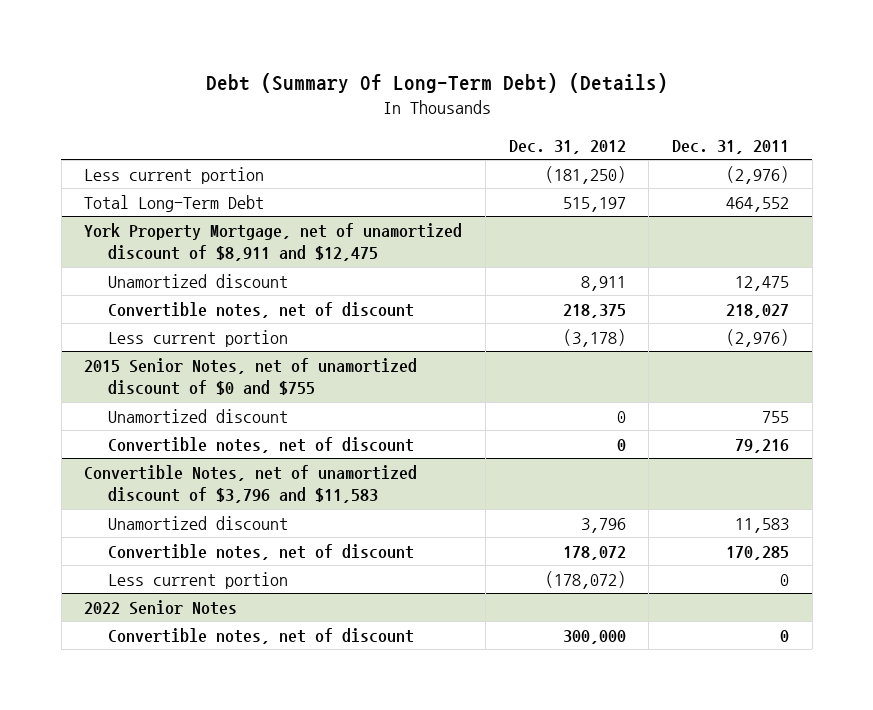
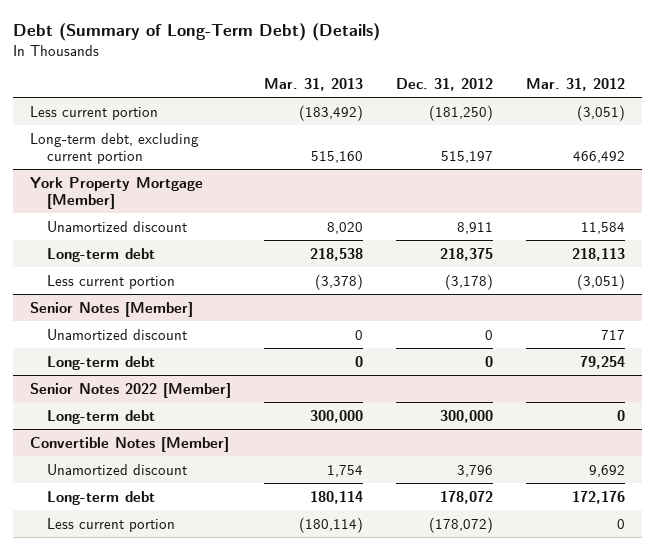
- Debt (Summary Of Long-Term Debt) (Details)
+ Debt (Summary of Long-Term Debt) (Details)
- | Dec. 31, 2012 | Dec. 31, 2011
+ | Mar. 31, 2013 | Dec. 31, 2012 | Mar. 31, 2012
- Total Long-Term Debt | 515,197 | 464,552
- York Property Mortgage, net of unamortized discount of $8,911 and $12,475
+ Long-term debt, excluding current portion | 515,160 | 515,197 | 466,492
+ York Property Mortgage [Member]
- Convertible notes, net of discount | 218,375 | 218,027
+ Long-term debt | 218,538 | 218,375 | 218,113
- 2015 Senior Notes, net of unamortized discount of $0 and $755
+ Senior Notes [Member]
- Convertible notes, net of discount | 0 | 79,216
- Convertible Notes, net of unamortized discount of $3,796 and $11,583
+ Long-term debt | 0 | 0 | 79,254
+ Senior Notes 2022 [Member]
+ Long-term debt | 300,000 | 300,000 | 0
+ Convertible Notes [Member]
- Convertible notes, net of discount | 178,072 | 170,285
+ Long-term debt | 180,114 | 178,072 | 172,176
- 2022 Senior Notes
- Convertible notes, net of discount | 300,000 | 0

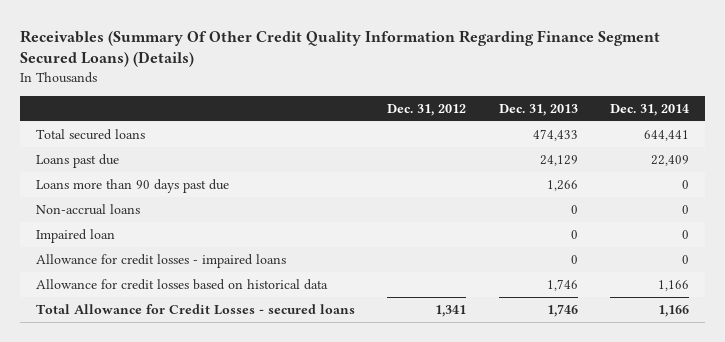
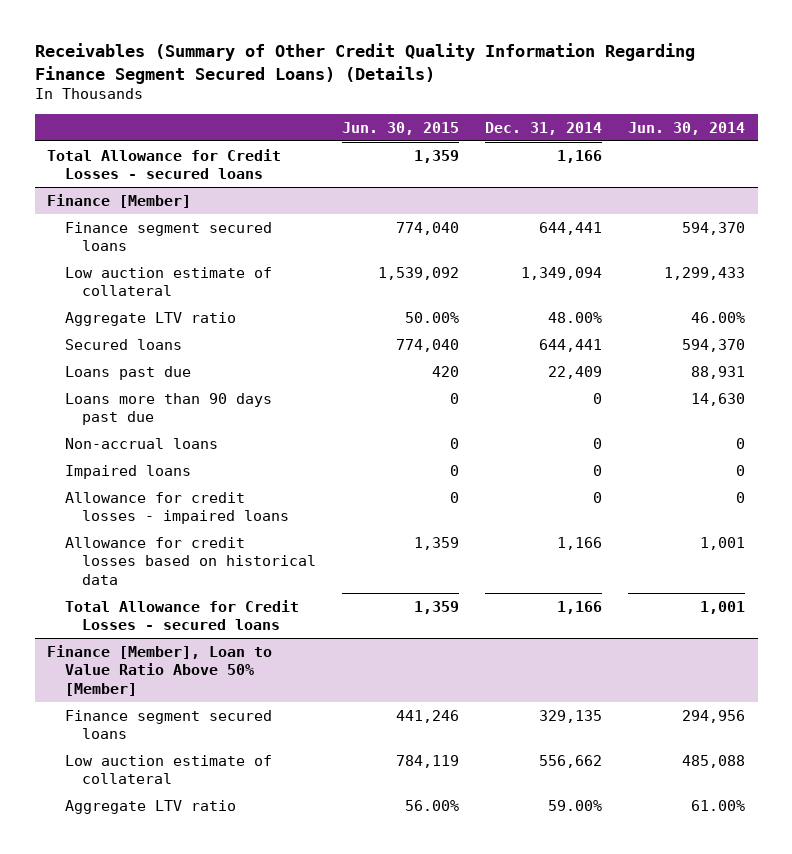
- Receivables (Summary Of Other Credit Quality Information Regarding Finance Segment Secured Loans) (Details)
+ Receivables (Summary of Other Credit Quality Information Regarding Finance Segment Secured Loans) (Details)
- | Dec. 31, 2012 | Dec. 31, 2013 | Dec. 31, 2014
+ | Jun. 30, 2015 | Dec. 31, 2014 | Jun. 30, 2014
- Total secured loans | | 474,433 | 644,441
+ Total Allowance for Credit Losses - secured loans | 1,359 | 1,166 |
+ Finance [Member]
+ Finance segment secured loans | 774,040 | 644,441 | 594,370
+ Low auction estimate of collateral | 1,539,092 | 1,349,094 | 1,299,433
+ Aggregate LTV ratio | 50.00% | 48.00% | 46.00%
+ Secured loans | 774,040 | 644,441 | 594,370
- Impaired loan | | 0 | 0
+ Impaired loans | 0 | 0 | 0
+ Finance [Member], Loan to Value Ratio Above 50% [Member]
+ Finance segment secured loans | 441,246 | 329,135 | 294,956
+ Low auction estimate of collateral | 784,119 | 556,662 | 485,088
+ Aggregate LTV ratio | 56.00% | 59.00% | 61.00%

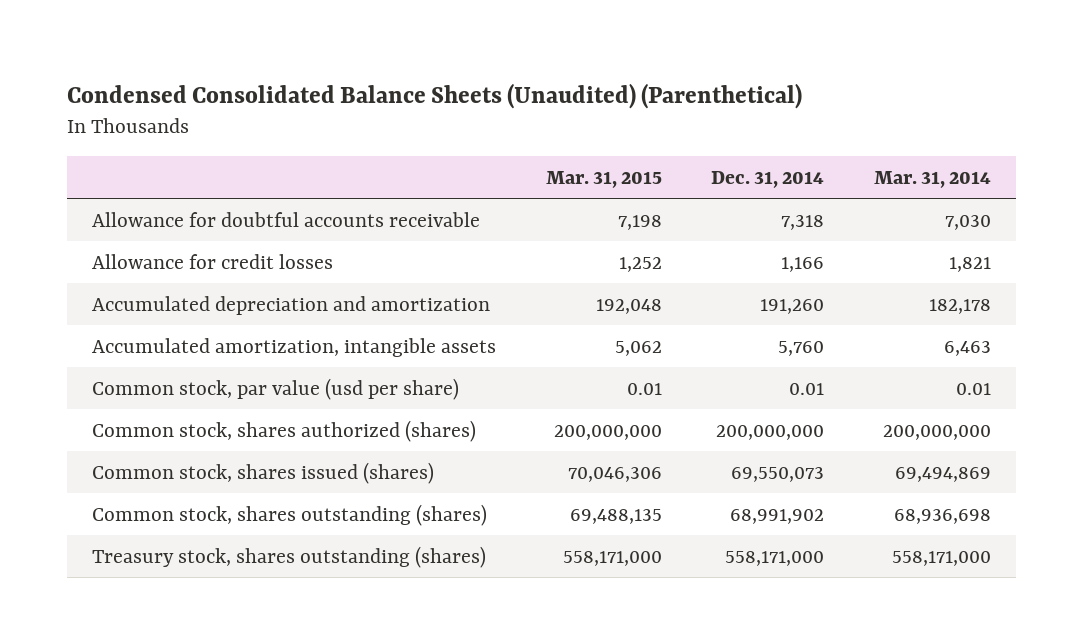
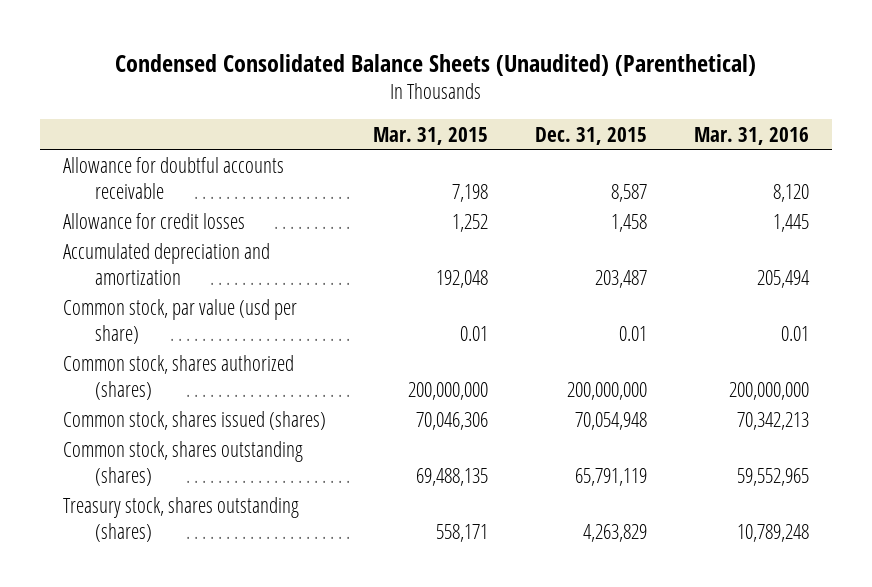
- | Mar. 31, 2015 | Dec. 31, 2014 | Mar. 31, 2014
+ | Mar. 31, 2015 | Dec. 31, 2015 | Mar. 31, 2016
- Accumulated amortization, intangible assets | 5,062 | 5,760 | 6,463
- Treasury stock, shares outstanding (shares) | 558,171,000 | 558,171,000 | 558,171,000
+ Treasury stock, shares outstanding (shares) | 558,171 | 4,263,829 | 10,789,248

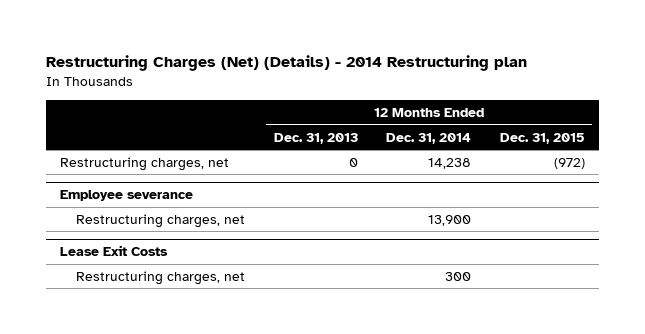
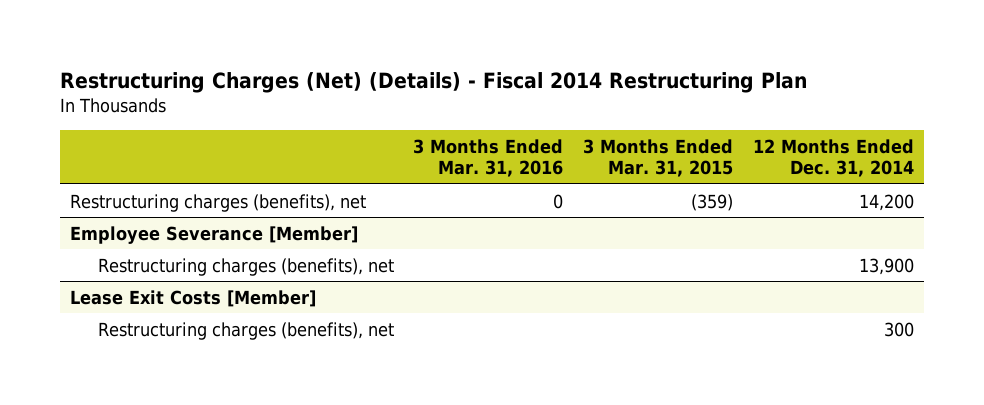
- Restructuring Charges (Net) (Details) - 2014 Restructuring plan
+ Restructuring Charges (Net) (Details) - Fiscal 2014 Restructuring Plan
- | 12 Months Ended Dec. 31, 2013 | 12 Months Ended Dec. 31, 2014 | 12 Months Ended Dec. 31, 2015
+ | 3 Months Ended Mar. 31, 2016 | 3 Months Ended Mar. 31, 2015 | 12 Months Ended Dec. 31, 2014
- Restructuring charges, net | 0 | 14,238 | (972)
- Employee severance
- Restructuring charges, net | | 13,900 |
- Lease Exit Costs
- Restructuring charges, net | | 300 |
+ Restructuring charges (benefits), net | 0 | (359) | 14,200
+ Employee Severance [Member]
+ Restructuring charges (benefits), net | | | 13,900
+ Lease Exit Costs [Member]
+ Restructuring charges (benefits), net | | | 300

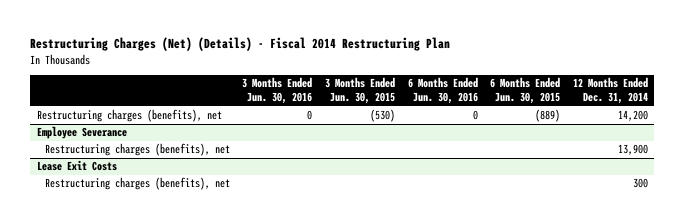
- | 3 Months Ended Mar. 31, 2016 | 3 Months Ended Mar. 31, 2015 | 12 Months Ended Dec. 31, 2014
+ | 3 Months Ended Jun. 30, 2016 | 3 Months Ended Jun. 30, 2015 | 6 Months Ended Jun. 30, 2016 | 6 Months Ended Jun. 30, 2015 | 12 Months Ended Dec. 31, 2014
- Employee Severance [Member]
+ Employee Severance
- Lease Exit Costs [Member]
+ Lease Exit Costs

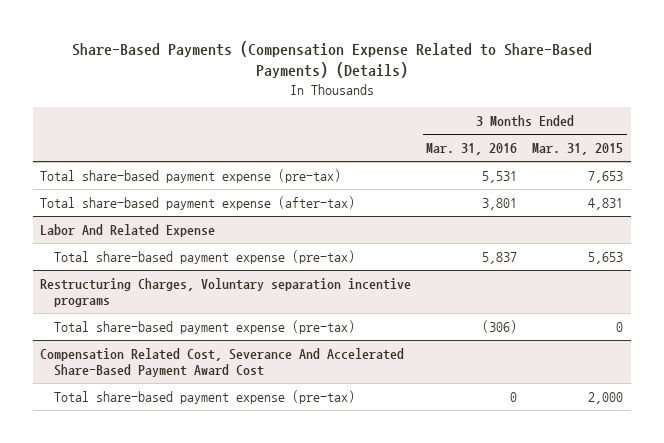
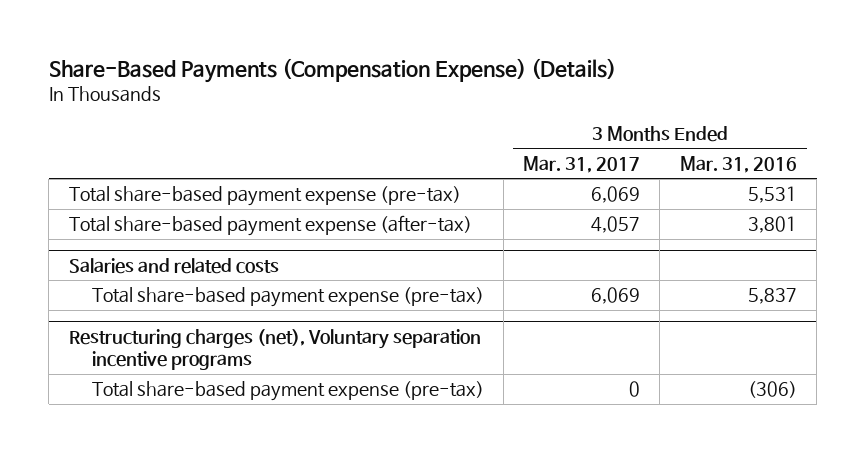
- Share-Based Payments (Compensation Expense Related to Share-Based Payments) (Details)
+ Share-Based Payments (Compensation Expense) (Details)
- | 3 Months Ended Mar. 31, 2016 | 3 Months Ended Mar. 31, 2015
+ | 3 Months Ended Mar. 31, 2017 | 3 Months Ended Mar. 31, 2016
- Labor And Related Expense
+ Salaries and related costs
- Restructuring Charges, Voluntary separation incentive programs
+ Restructuring charges (net), Voluntary separation incentive programs
- Compensation Related Cost, Severance And Accelerated Share-Based Payment Award Cost
- Total share-based payment expense (pre-tax) | 0 | 2,000

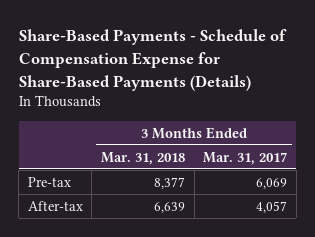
- Share-Based Payments (Compensation Expense) (Details)
+ Share-Based Payments - Schedule of Compensation Expense for Share-Based Payments (Details)
- | 3 Months Ended Mar. 31, 2017 | 3 Months Ended Mar. 31, 2016
+ | 3 Months Ended Mar. 31, 2018 | 3 Months Ended Mar. 31, 2017
- Total share-based payment expense (pre-tax) | 6,069 | 5,531
- Total share-based payment expense (after-tax) | 4,057 | 3,801
- Salaries and related costs
- Total share-based payment expense (pre-tax) | 6,069 | 5,837
- Restructuring charges (net), Voluntary separation incentive programs
- Total share-based payment expense (pre-tax) | 0 | (306)
+ Pre-tax | 8,377 | 6,069
+ After-tax | 6,639 | 4,057

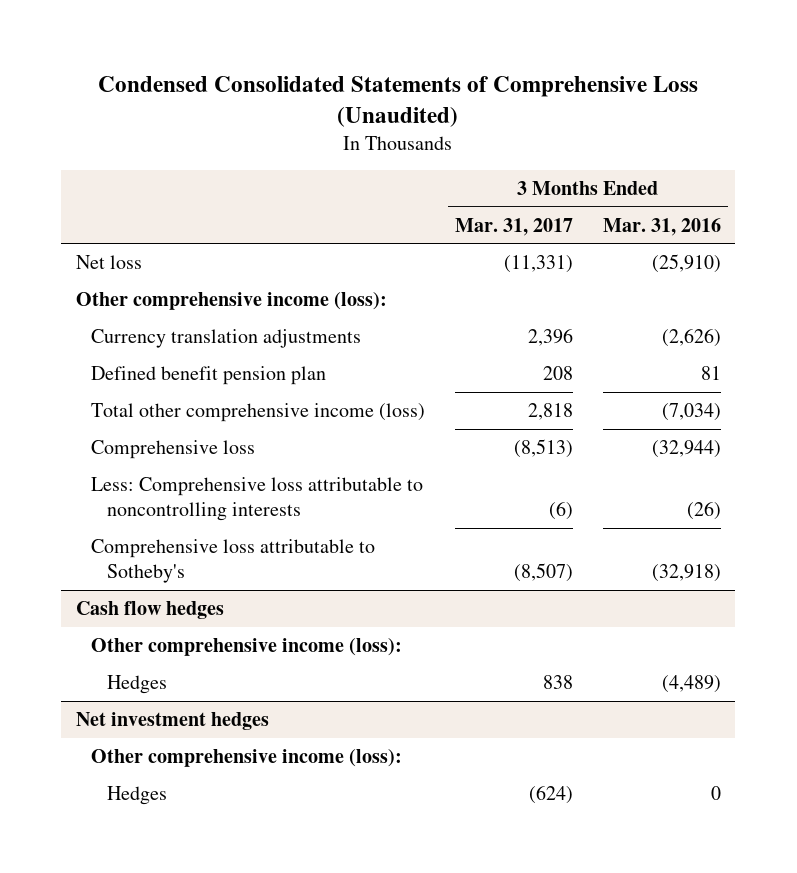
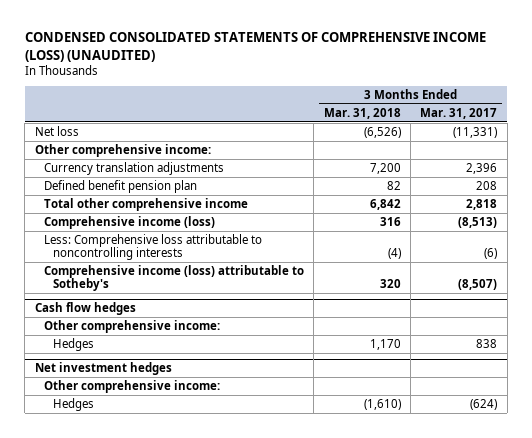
- Condensed Consolidated Statements of Comprehensive Loss (Unaudited)
+ CONDENSED CONSOLIDATED STATEMENTS OF COMPREHENSIVE INCOME (LOSS) (UNAUDITED)
- | 3 Months Ended Mar. 31, 2017 | 3 Months Ended Mar. 31, 2016
+ | 3 Months Ended Mar. 31, 2018 | 3 Months Ended Mar. 31, 2017
- Other comprehensive income (loss):
+ Other comprehensive income:
- Total other comprehensive income (loss) | 2,818 | (7,034)
- Comprehensive loss | (8,513) | (32,944)
+ Total other comprehensive income | 6,842 | 2,818
+ Comprehensive income (loss) | 316 | (8,513)
- Comprehensive loss attributable to Sotheby's | (8,507) | (32,918)
+ Comprehensive income (loss) attributable to Sotheby's | 320 | (8,507)
@ Cash flow hedges
- Other comprehensive income (loss):
+ Other comprehensive income:
@ Net investment hedges
- Other comprehensive income (loss):
+ Other comprehensive income:

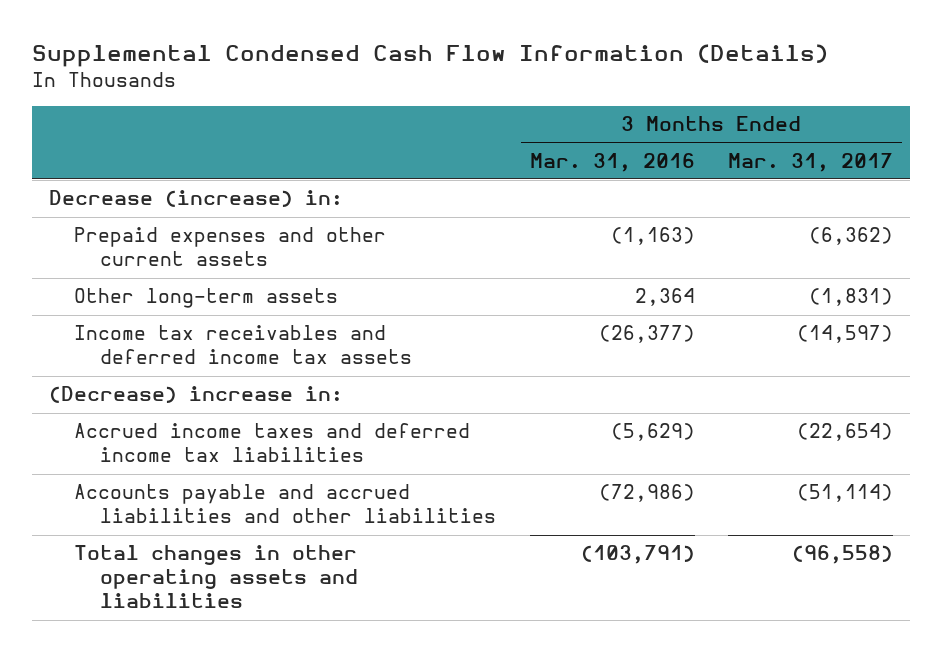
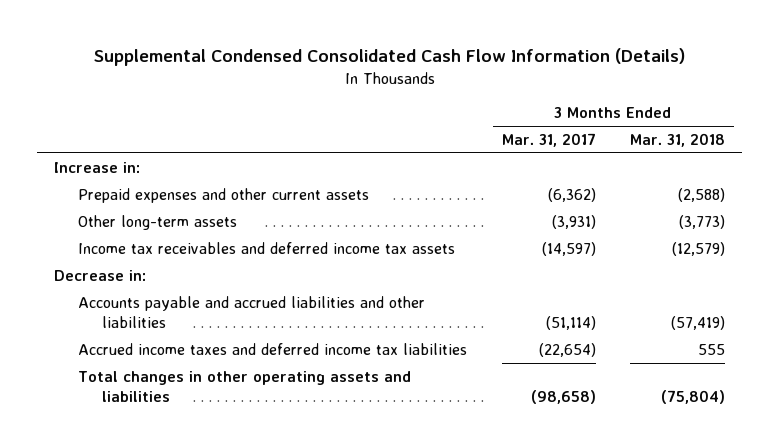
- Supplemental Condensed Cash Flow Information (Details)
+ Supplemental Condensed Consolidated Cash Flow Information (Details)
- | 3 Months Ended Mar. 31, 2016 | 3 Months Ended Mar. 31, 2017
+ | 3 Months Ended Mar. 31, 2017 | 3 Months Ended Mar. 31, 2018
- Decrease (increase) in:
+ Increase in:
- Other long-term assets | 2,364 | (1,831)
+ Other long-term assets | (3,931) | (3,773)
- (Decrease) increase in:
+ Decrease in:
- Total changes in other operating assets and liabilities | (103,791) | (96,558)
moved down: Accrued income taxes and deferred income tax liabilities | (22,654) | 555
+ Total changes in other operating assets and liabilities | (98,658) | (75,804)

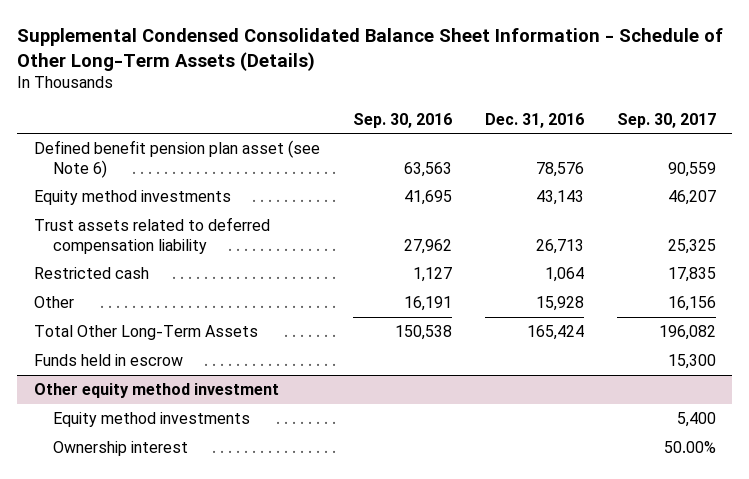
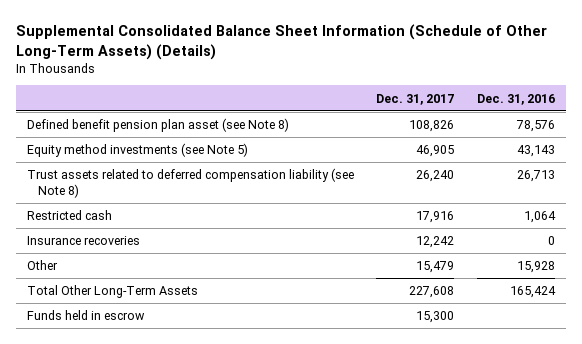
- Supplemental Condensed Consolidated Balance Sheet Information - Schedule of Other Long-Term Assets (Details)
+ Supplemental Consolidated Balance Sheet Information (Schedule of Other Long-Term Assets) (Details)
- | Sep. 30, 2016 | Dec. 31, 2016 | Sep. 30, 2017
+ | Dec. 31, 2017 | Dec. 31, 2016
- Defined benefit pension plan asset (see Note 6) | 63,563 | 78,576 | 90,559
- Equity method investments | 41,695 | 43,143 | 46,207
- Trust assets related to deferred compensation liability | 27,962 | 26,713 | 25,325
+ Defined benefit pension plan asset (see Note 8) | 108,826 | 78,576
+ Equity method investments (see Note 5) | 46,905 | 43,143
+ Trust assets related to deferred compensation liability (see Note 8) | 26,240 | 26,713
+ Insurance recoveries | 12,242 | 0
- Other equity method investment
- Equity method investments | | | 5,400
- Ownership interest | | | 50.00%

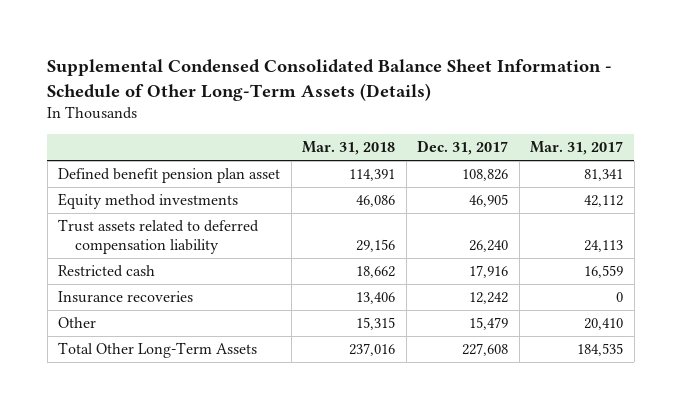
- Supplemental Consolidated Balance Sheet Information (Schedule of Other Long-Term Assets) (Details)
+ Supplemental Condensed Consolidated Balance Sheet Information - Schedule of Other Long-Term Assets (Details)
- | Dec. 31, 2017 | Dec. 31, 2016
+ | Mar. 31, 2018 | Dec. 31, 2017 | Mar. 31, 2017
- Defined benefit pension plan asset (see Note 8) | 108,826 | 78,576
- Equity method investments (see Note 5) | 46,905 | 43,143
- Trust assets related to deferred compensation liability (see Note 8) | 26,240 | 26,713
+ Defined benefit pension plan asset | 114,391 | 108,826 | 81,341
+ Equity method investments | 46,086 | 46,905 | 42,112
+ Trust assets related to deferred compensation liability | 29,156 | 26,240 | 24,113
- Funds held in escrow | 15,300 |

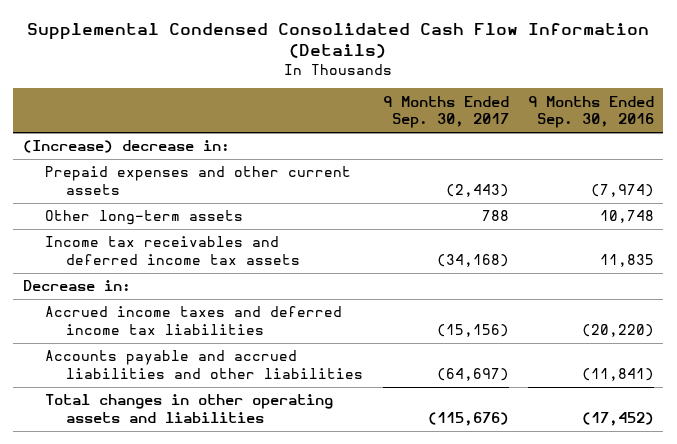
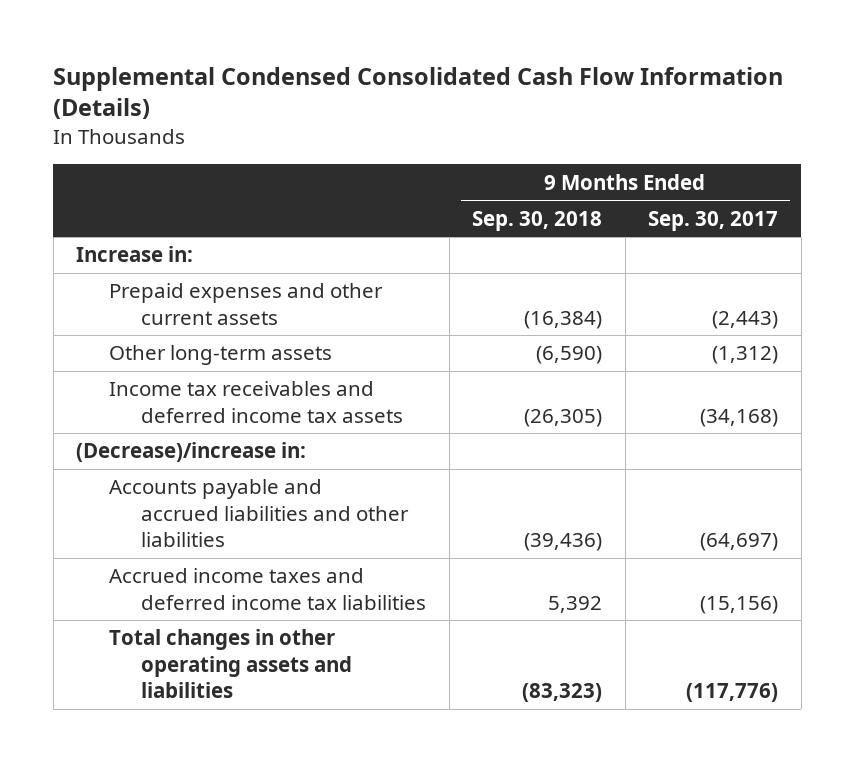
- | 9 Months Ended Sep. 30, 2017 | 9 Months Ended Sep. 30, 2016
+ | 9 Months Ended Sep. 30, 2018 | 9 Months Ended Sep. 30, 2017
- (Increase) decrease in:
+ Increase in:
- Other long-term assets | 788 | 10,748
+ Other long-term assets | (6,590) | (1,312)
- Decrease in:
+ (Decrease)/increase in:
- Total changes in other operating assets and liabilities | (115,676) | (17,452)
moved down: Accrued income taxes and deferred income tax liabilities | 5,392 | (15,156)
+ Total changes in other operating assets and liabilities | (83,323) | (117,776)

